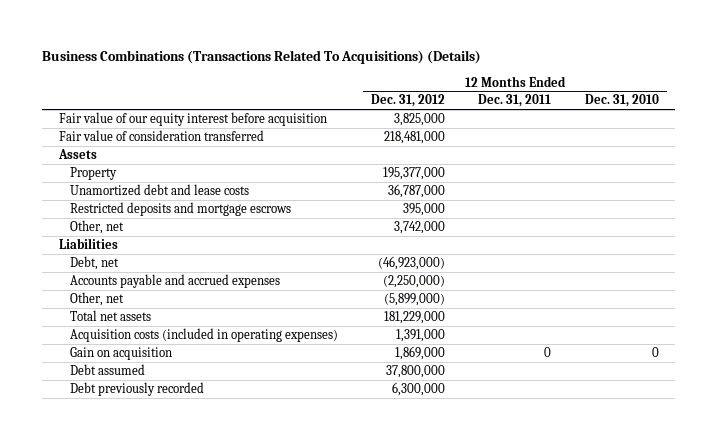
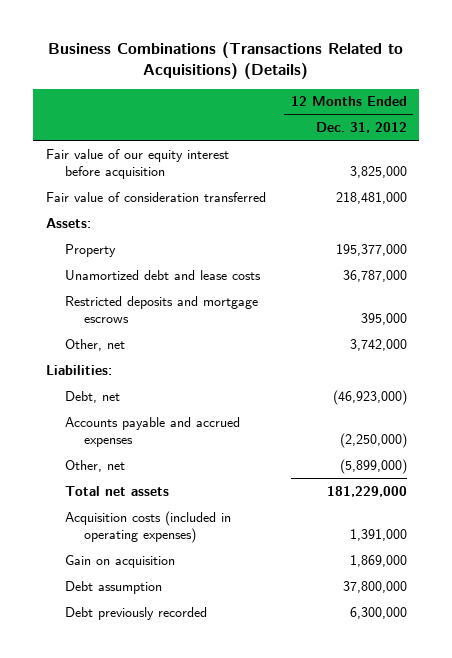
- Business Combinations (Transactions Related To Acquisitions) (Details)
+ Business Combinations (Transactions Related to Acquisitions) (Details)
- | 12 Months Ended Dec. 31, 2012 | 12 Months Ended Dec. 31, 2011 | 12 Months Ended Dec. 31, 2010
+ | 12 Months Ended Dec. 31, 2012
- Assets
+ Assets:
- Liabilities
+ Liabilities:
- Debt assumed | 37,800,000 | |
+ Debt assumption | 37,800,000

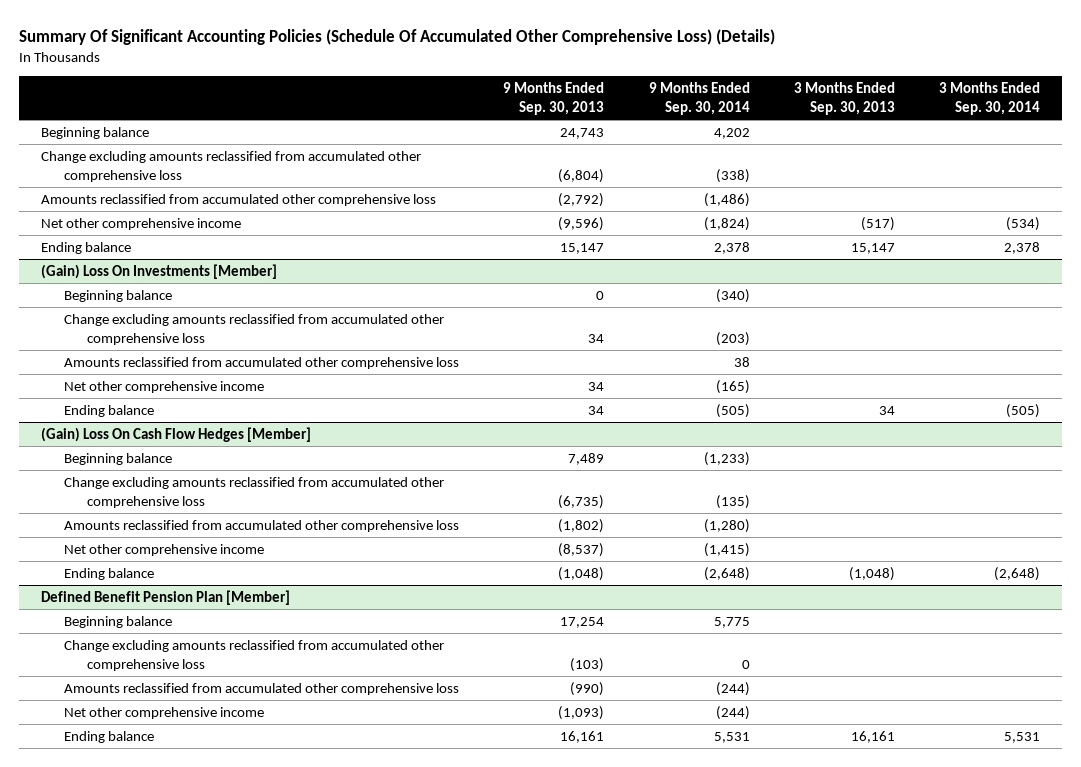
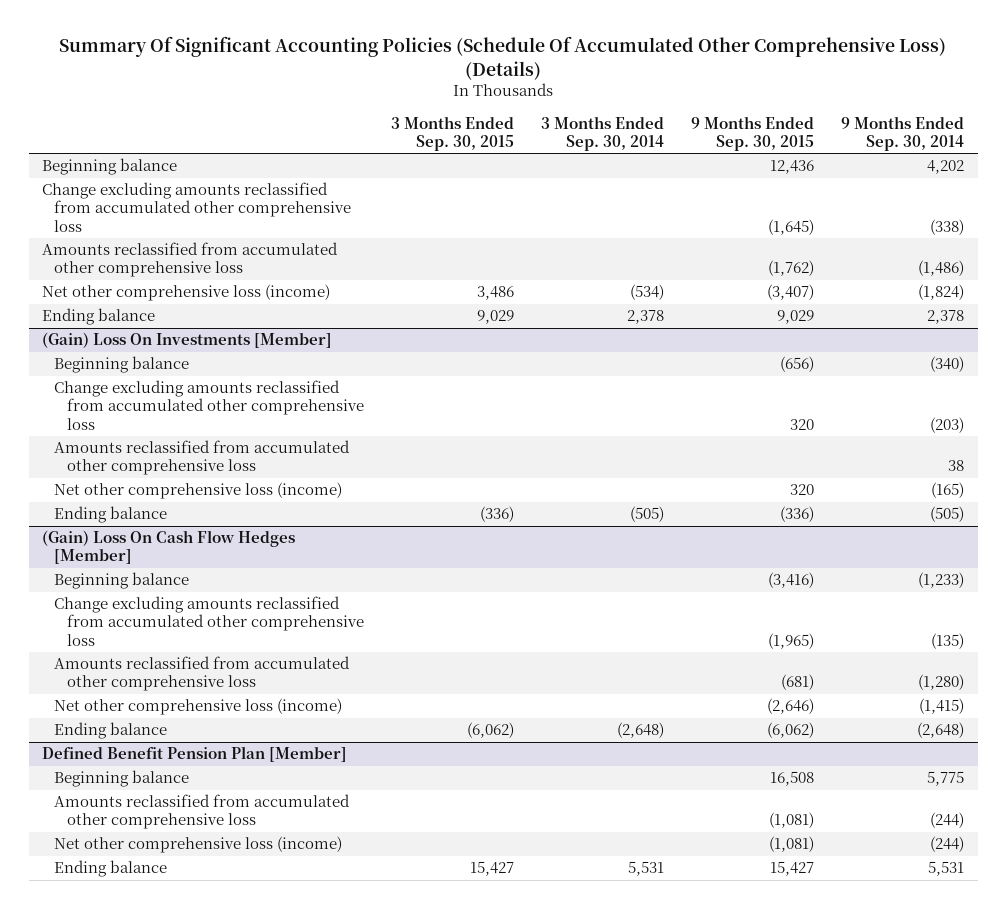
- | 9 Months Ended Sep. 30, 2013 | 9 Months Ended Sep. 30, 2014 | 3 Months Ended Sep. 30, 2013 | 3 Months Ended Sep. 30, 2014
+ | 3 Months Ended Sep. 30, 2015 | 3 Months Ended Sep. 30, 2014 | 9 Months Ended Sep. 30, 2015 | 9 Months Ended Sep. 30, 2014
- Net other comprehensive income | (9,596) | (1,824) | (517) | (534)
+ Net other comprehensive loss (income) | 3,486 | (534) | (3,407) | (1,824)
@ (Gain) Loss On Investments [Member]
- Net other comprehensive income | 34 | (165) | |
+ Net other comprehensive loss (income) | | | 320 | (165)
@ (Gain) Loss On Cash Flow Hedges [Member]
- Net other comprehensive income | (8,537) | (1,415) | |
+ Net other comprehensive loss (income) | | | (2,646) | (1,415)
@ Defined Benefit Pension Plan [Member]
- Change excluding amounts reclassified from accumulated other comprehensive loss | (103) | 0 | |
- Net other comprehensive income | (1,093) | (244) | |
+ Net other comprehensive loss (income) | | | (1,081) | (244)

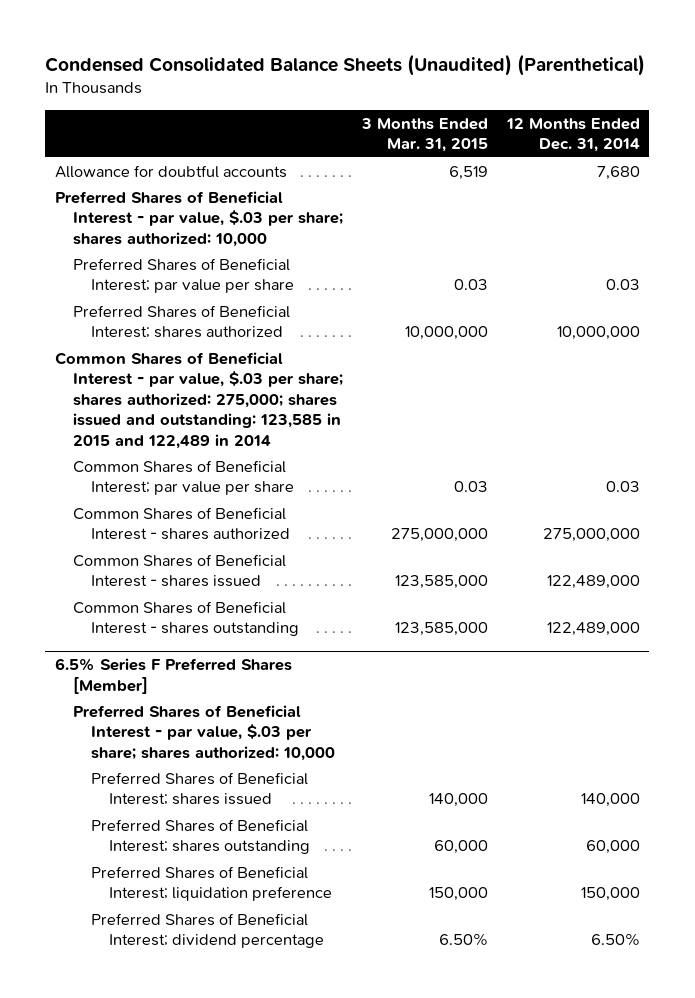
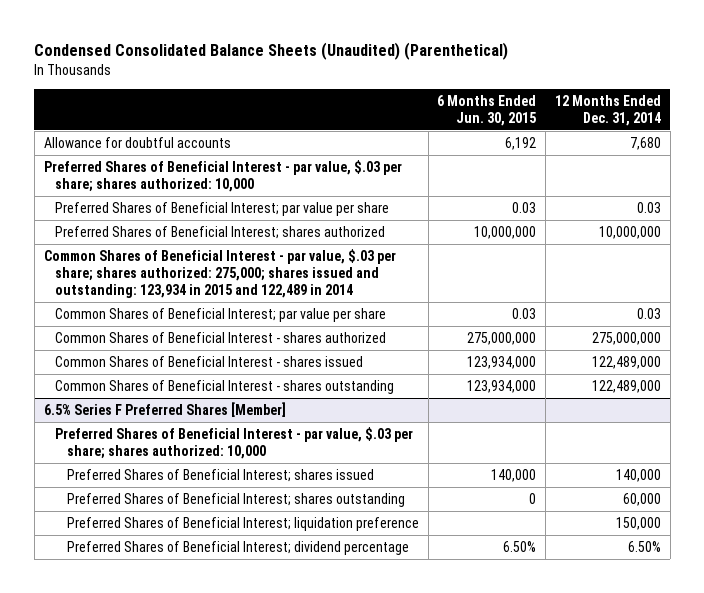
- | 3 Months Ended Mar. 31, 2015 | 12 Months Ended Dec. 31, 2014
+ | 6 Months Ended Jun. 30, 2015 | 12 Months Ended Dec. 31, 2014
- Common Shares of Beneficial Interest - par value, $.03 per share; shares authorized: 275,000; shares issued and outstanding: 123,585 in 2015 and 122,489 in 2014
+ Common Shares of Beneficial Interest - par value, $.03 per share; shares authorized: 275,000; shares issued and outstanding: 123,934 in 2015 and 122,489 in 2014

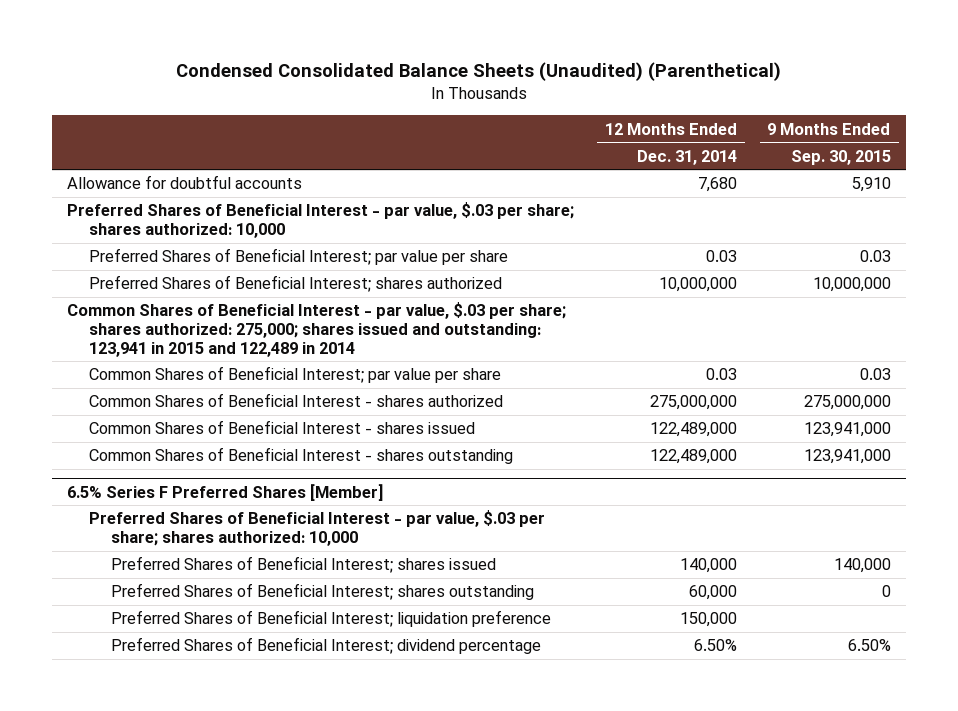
- | 6 Months Ended Jun. 30, 2015 | 12 Months Ended Dec. 31, 2014
+ | 12 Months Ended Dec. 31, 2014 | 9 Months Ended Sep. 30, 2015
- Common Shares of Beneficial Interest - par value, $.03 per share; shares authorized: 275,000; shares issued and outstanding: 123,934 in 2015 and 122,489 in 2014
+ Common Shares of Beneficial Interest - par value, $.03 per share; shares authorized: 275,000; shares issued and outstanding: 123,941 in 2015 and 122,489 in 2014

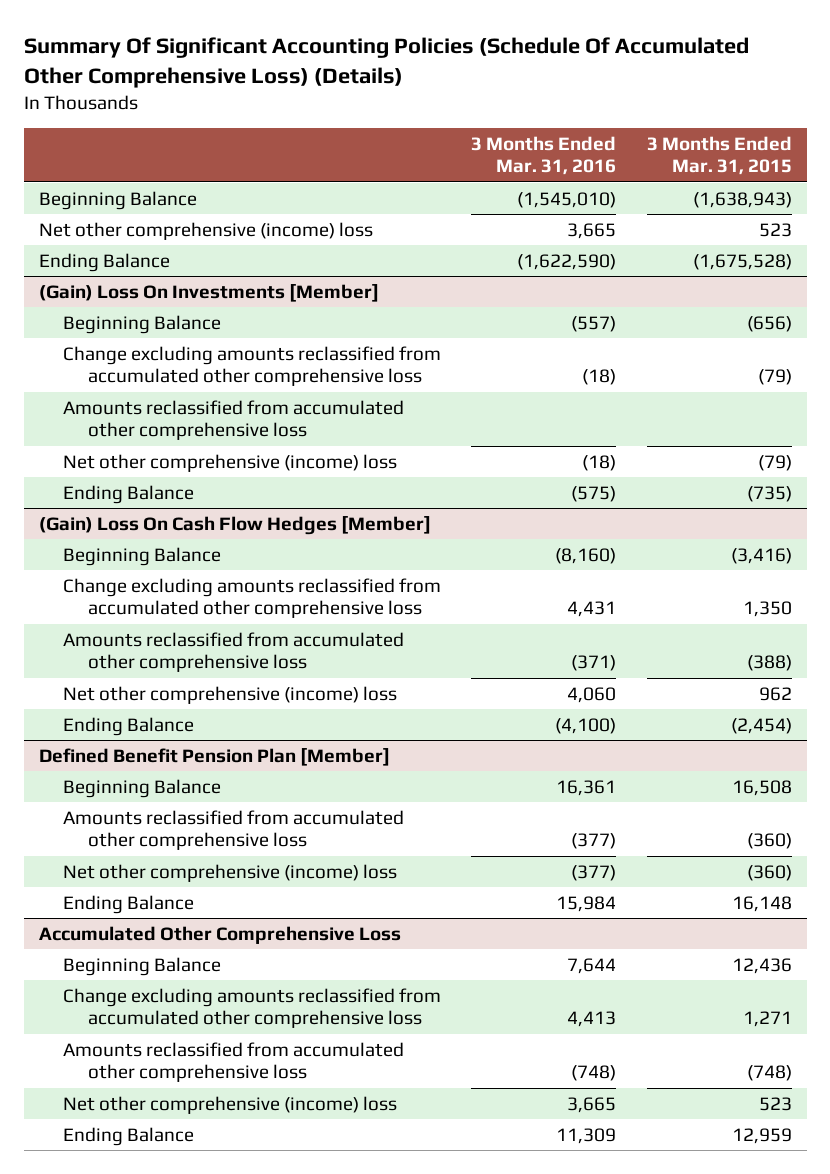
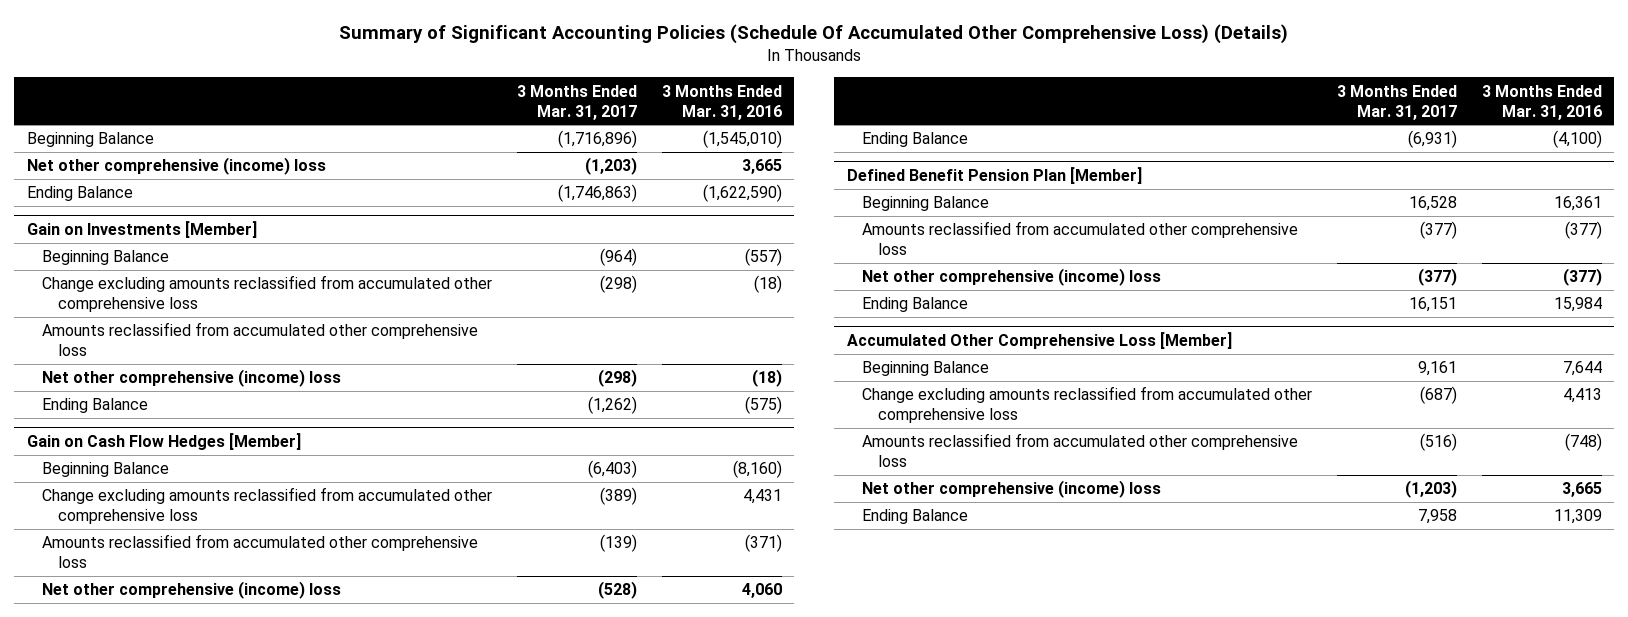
- Summary Of Significant Accounting Policies (Schedule Of Accumulated Other Comprehensive Loss) (Details)
+ Summary of Significant Accounting Policies (Schedule Of Accumulated Other Comprehensive Loss) (Details)
- | 3 Months Ended Mar. 31, 2016 | 3 Months Ended Mar. 31, 2015
+ | 3 Months Ended Mar. 31, 2017 | 3 Months Ended Mar. 31, 2016
- (Gain) Loss On Investments [Member]
+ Gain on Investments [Member]
- (Gain) Loss On Cash Flow Hedges [Member]
+ Gain on Cash Flow Hedges [Member]
- Accumulated Other Comprehensive Loss
+ Accumulated Other Comprehensive Loss [Member]

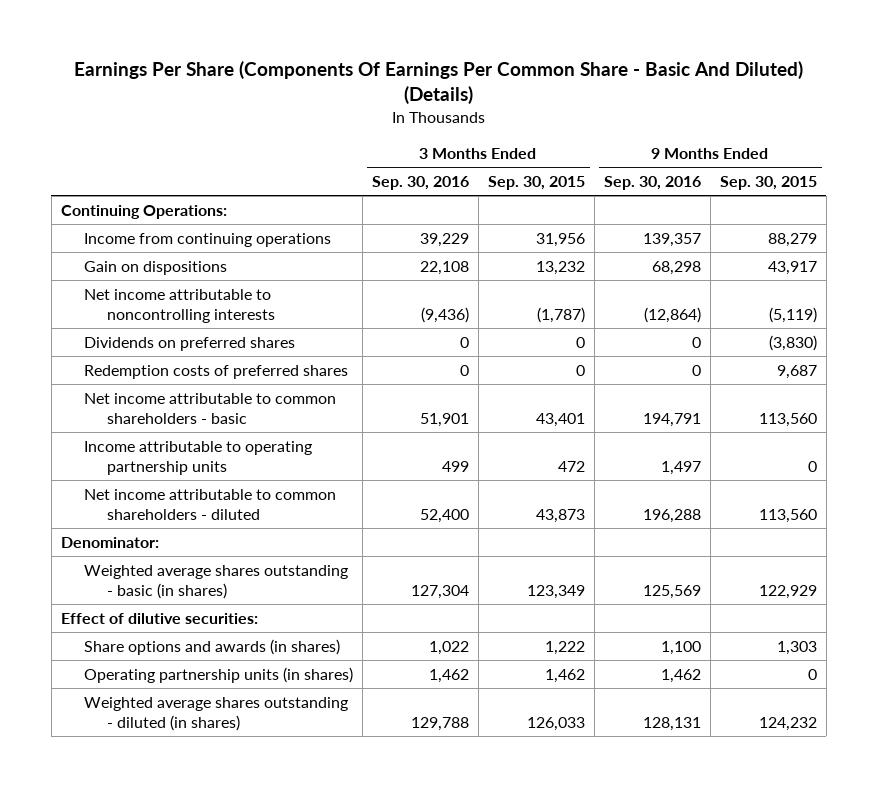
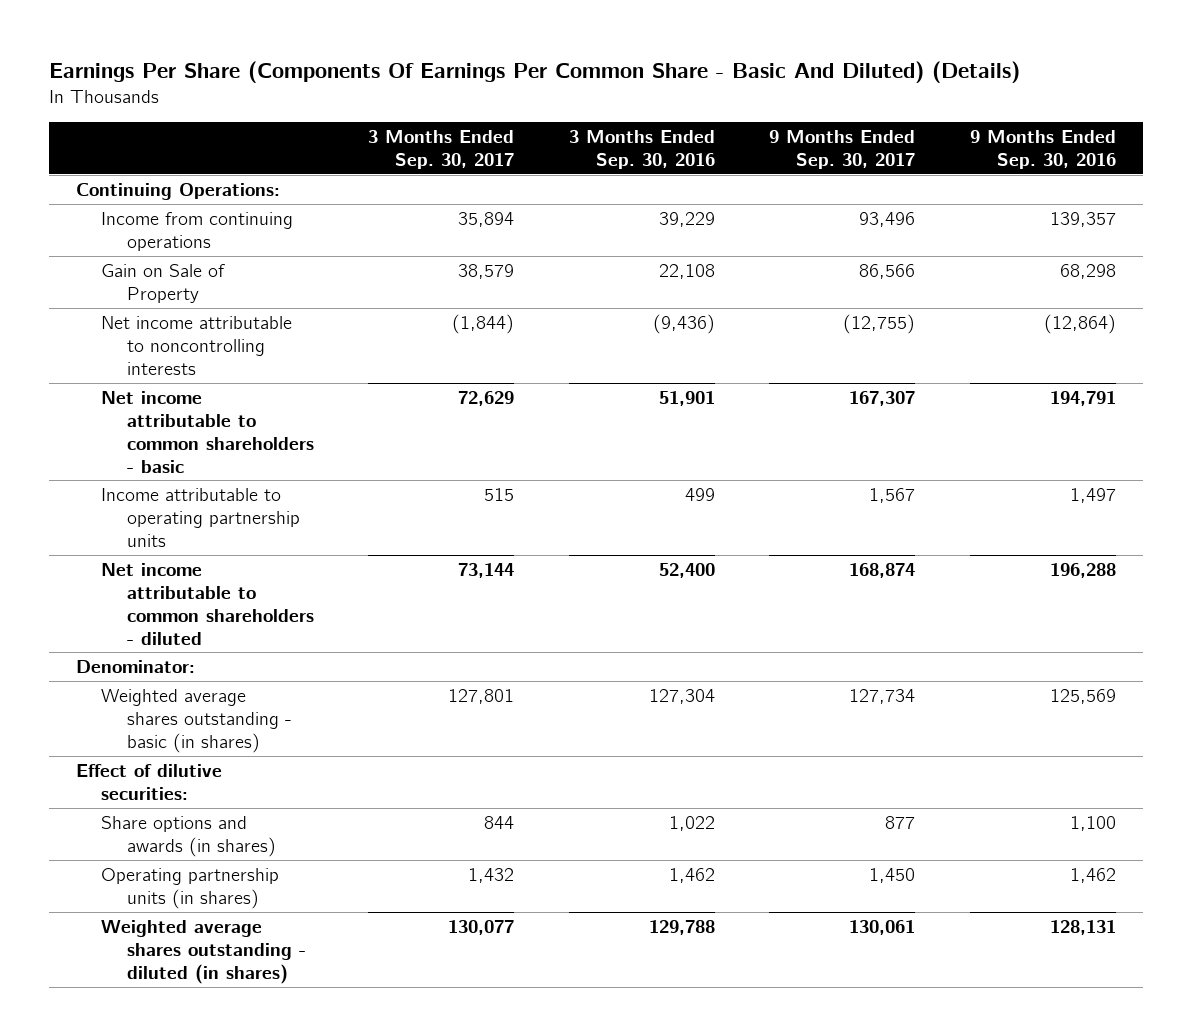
- | 3 Months Ended Sep. 30, 2016 | 3 Months Ended Sep. 30, 2015 | 9 Months Ended Sep. 30, 2016 | 9 Months Ended Sep. 30, 2015
+ | 3 Months Ended Sep. 30, 2017 | 3 Months Ended Sep. 30, 2016 | 9 Months Ended Sep. 30, 2017 | 9 Months Ended Sep. 30, 2016
- Gain on dispositions | 22,108 | 13,232 | 68,298 | 43,917
+ Gain on Sale of Property | 38,579 | 22,108 | 86,566 | 68,298
- Dividends on preferred shares | 0 | 0 | 0 | (3,830)
- Redemption costs of preferred shares | 0 | 0 | 0 | 9,687

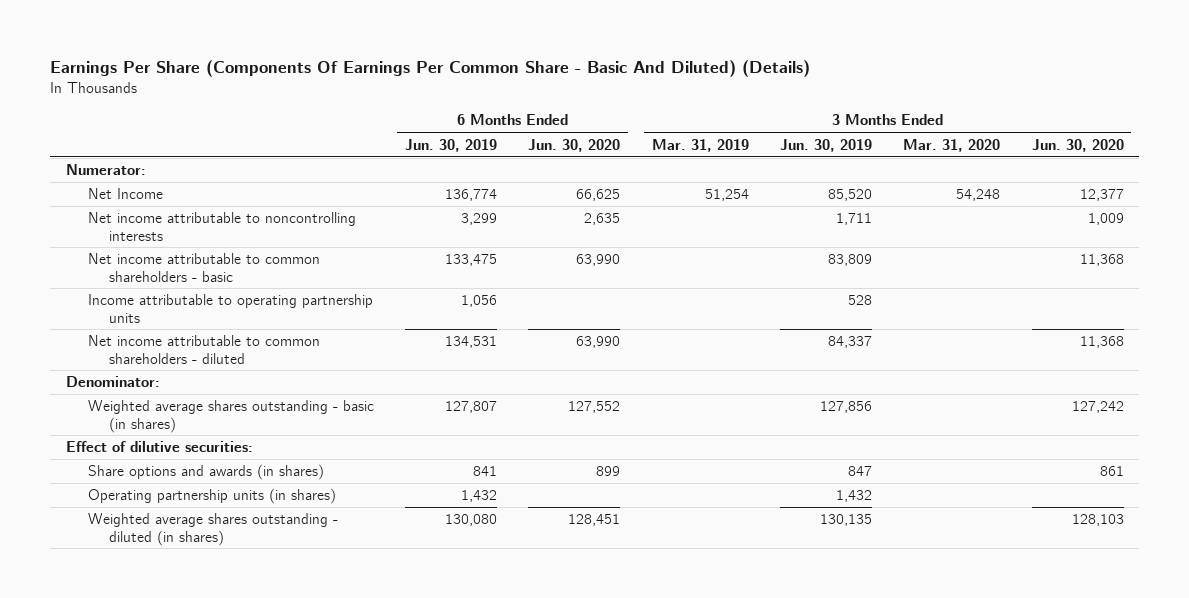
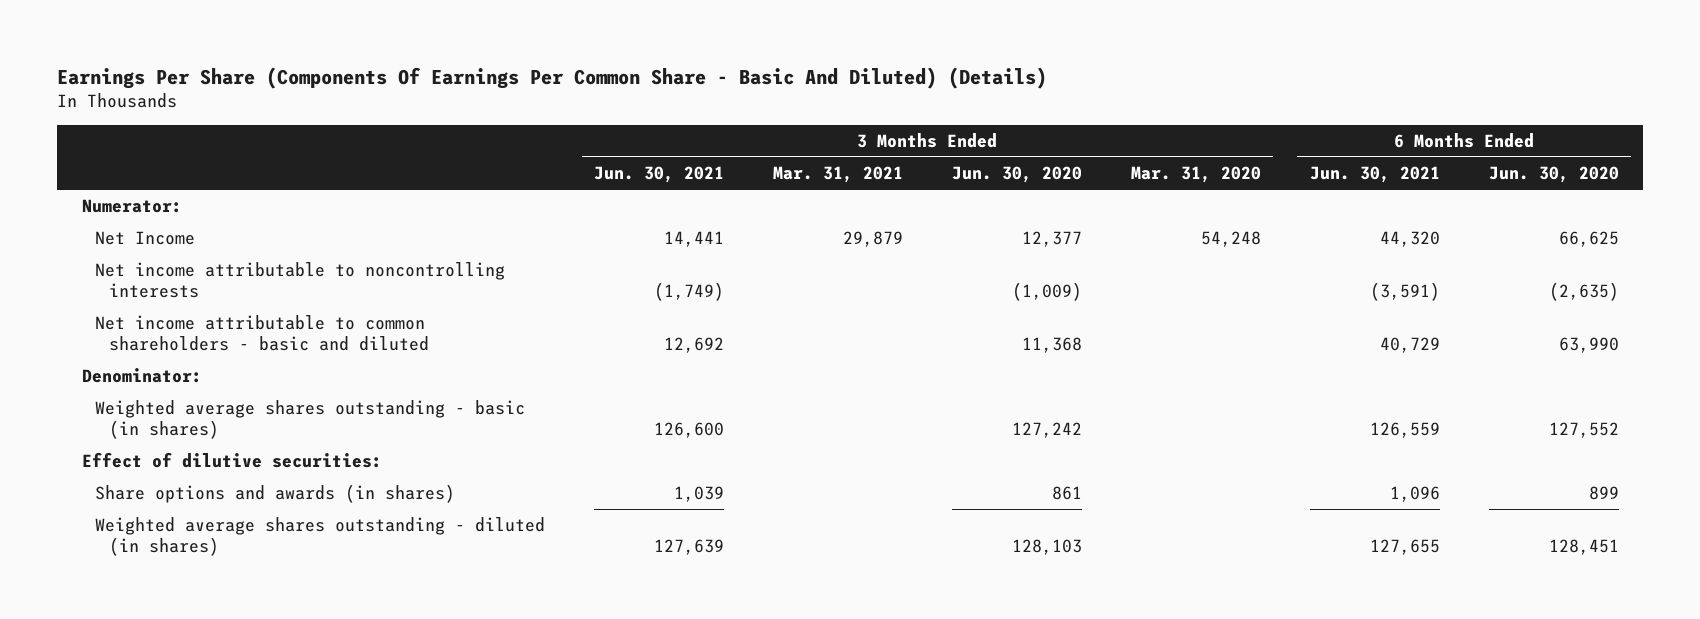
- | 6 Months Ended Jun. 30, 2019 | 6 Months Ended Jun. 30, 2020 | 3 Months Ended Mar. 31, 2019 | 3 Months Ended Jun. 30, 2019 | 3 Months Ended Mar. 31, 2020 | 3 Months Ended Jun. 30, 2020
+ | 3 Months Ended Jun. 30, 2021 | 3 Months Ended Mar. 31, 2021 | 3 Months Ended Jun. 30, 2020 | 3 Months Ended Mar. 31, 2020 | 6 Months Ended Jun. 30, 2021 | 6 Months Ended Jun. 30, 2020
- Net income attributable to noncontrolling interests | 3,299 | 2,635 | | 1,711 | | 1,009
- Net income attributable to common shareholders - basic | 133,475 | 63,990 | | 83,809 | | 11,368
- Income attributable to operating partnership units | 1,056 | | | 528 | |
- Net income attributable to common shareholders - diluted | 134,531 | 63,990 | | 84,337 | | 11,368
+ Net income attributable to noncontrolling interests | (1,749) | | (1,009) | | (3,591) | (2,635)
+ Net income attributable to common shareholders - basic and diluted | 12,692 | | 11,368 | | 40,729 | 63,990
- Operating partnership units (in shares) | 1,432 | | | 1,432 | |

